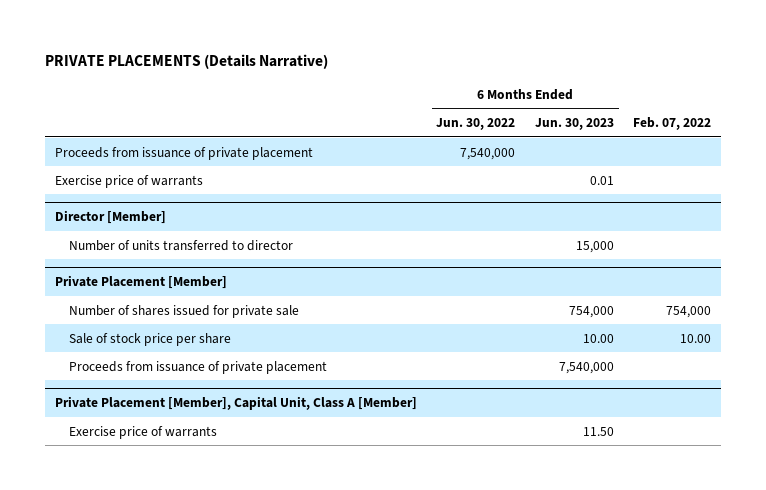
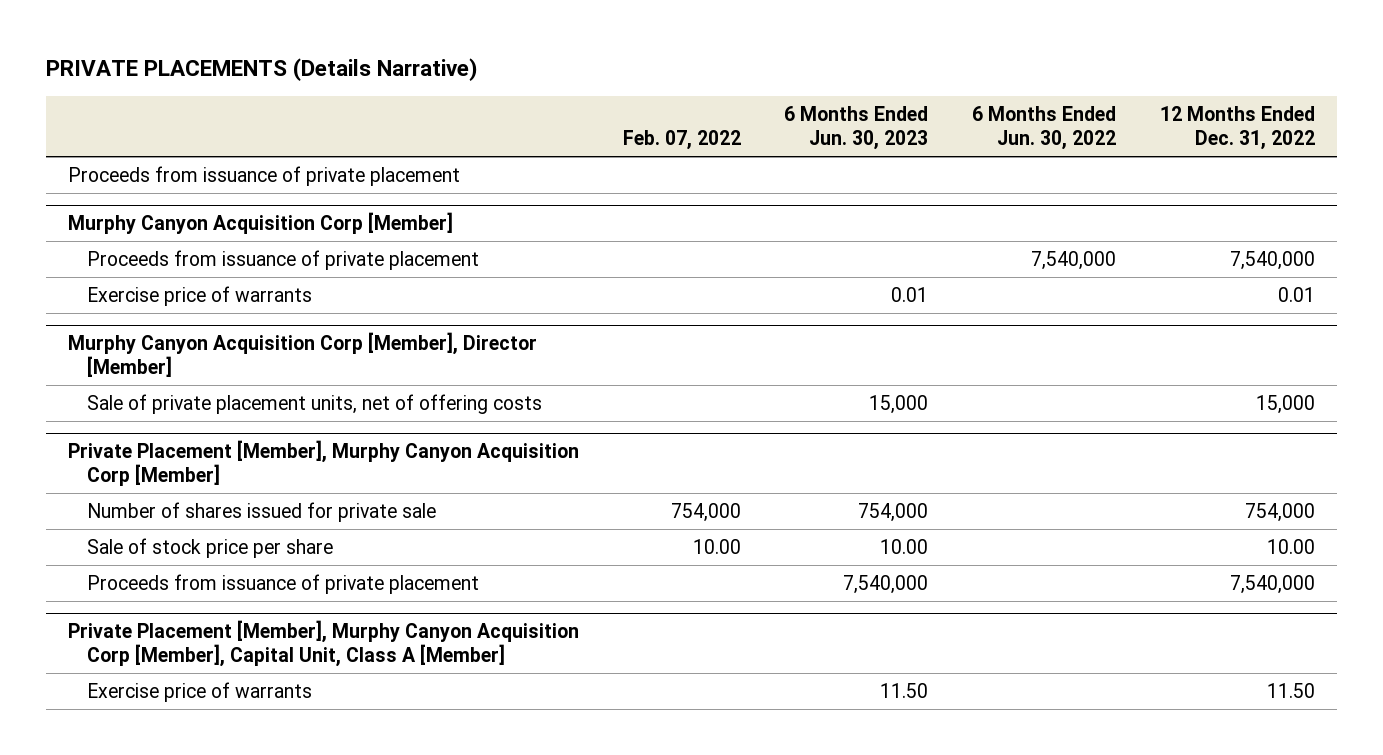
- | 6 Months Ended Jun. 30, 2022 | 6 Months Ended Jun. 30, 2023 | Feb. 07, 2022
+ | Feb. 07, 2022 | 6 Months Ended Jun. 30, 2023 | 6 Months Ended Jun. 30, 2022 | 12 Months Ended Dec. 31, 2022
+ Proceeds from issuance of private placement
+ Murphy Canyon Acquisition Corp [Member]
- Director [Member]
- Number of units transferred to director | | 15,000 |
- Private Placement [Member]
+ Murphy Canyon Acquisition Corp [Member], Director [Member]
+ Sale of private placement units, net of offering costs | | 15,000 | | 15,000
+ Private Placement [Member], Murphy Canyon Acquisition Corp [Member]
- Private Placement [Member], Capital Unit, Class A [Member]
+ Private Placement [Member], Murphy Canyon Acquisition Corp [Member], Capital Unit, Class A [Member]

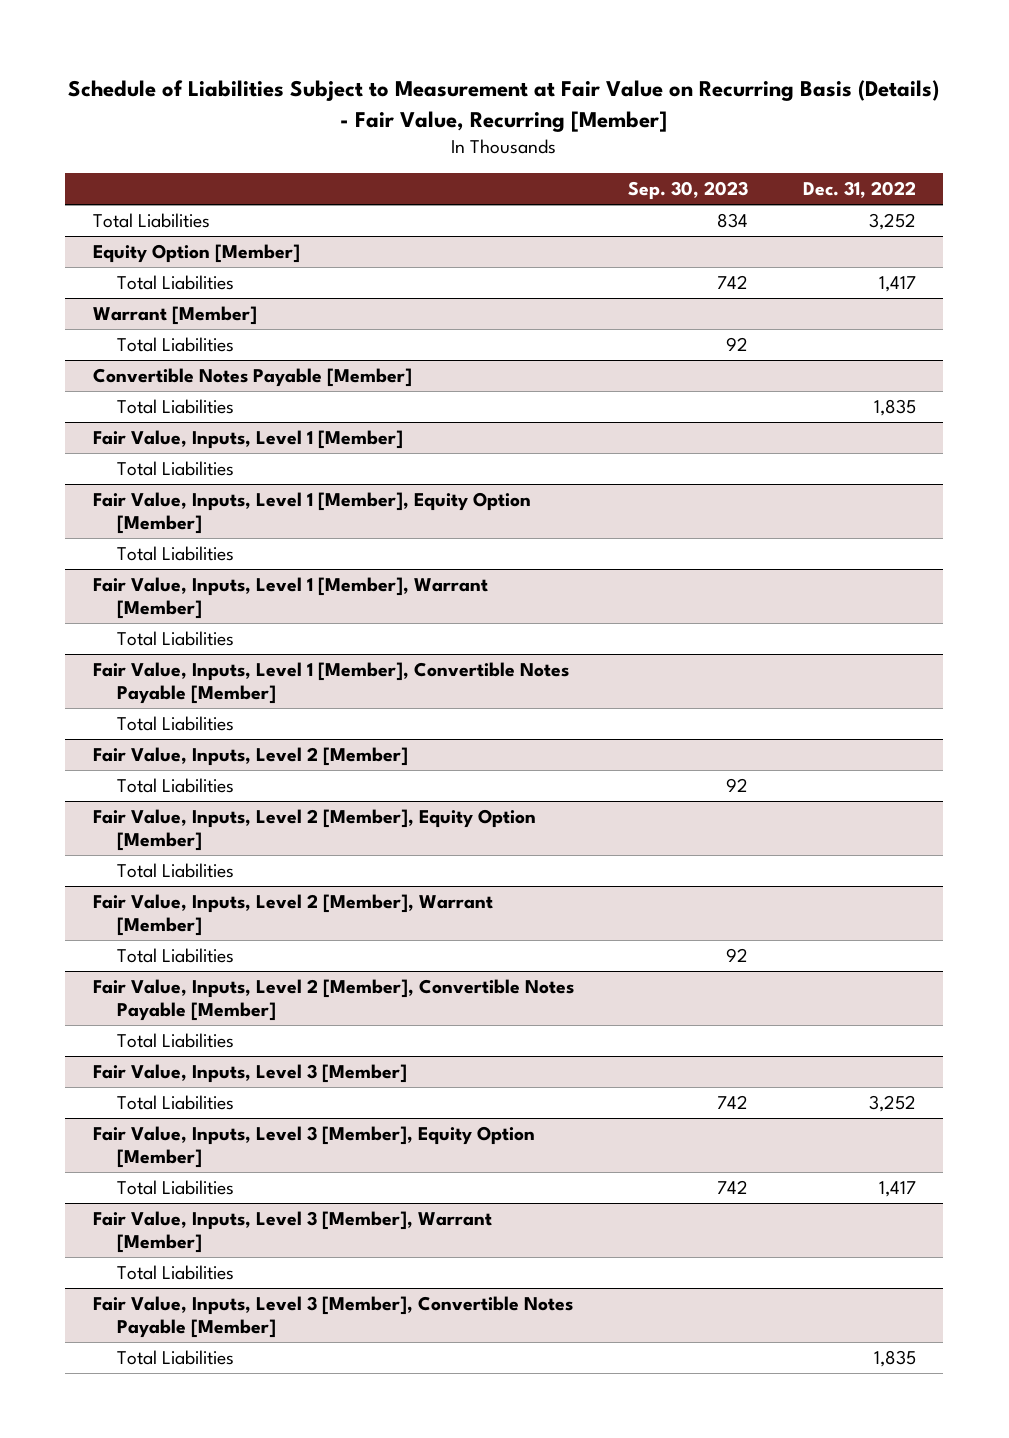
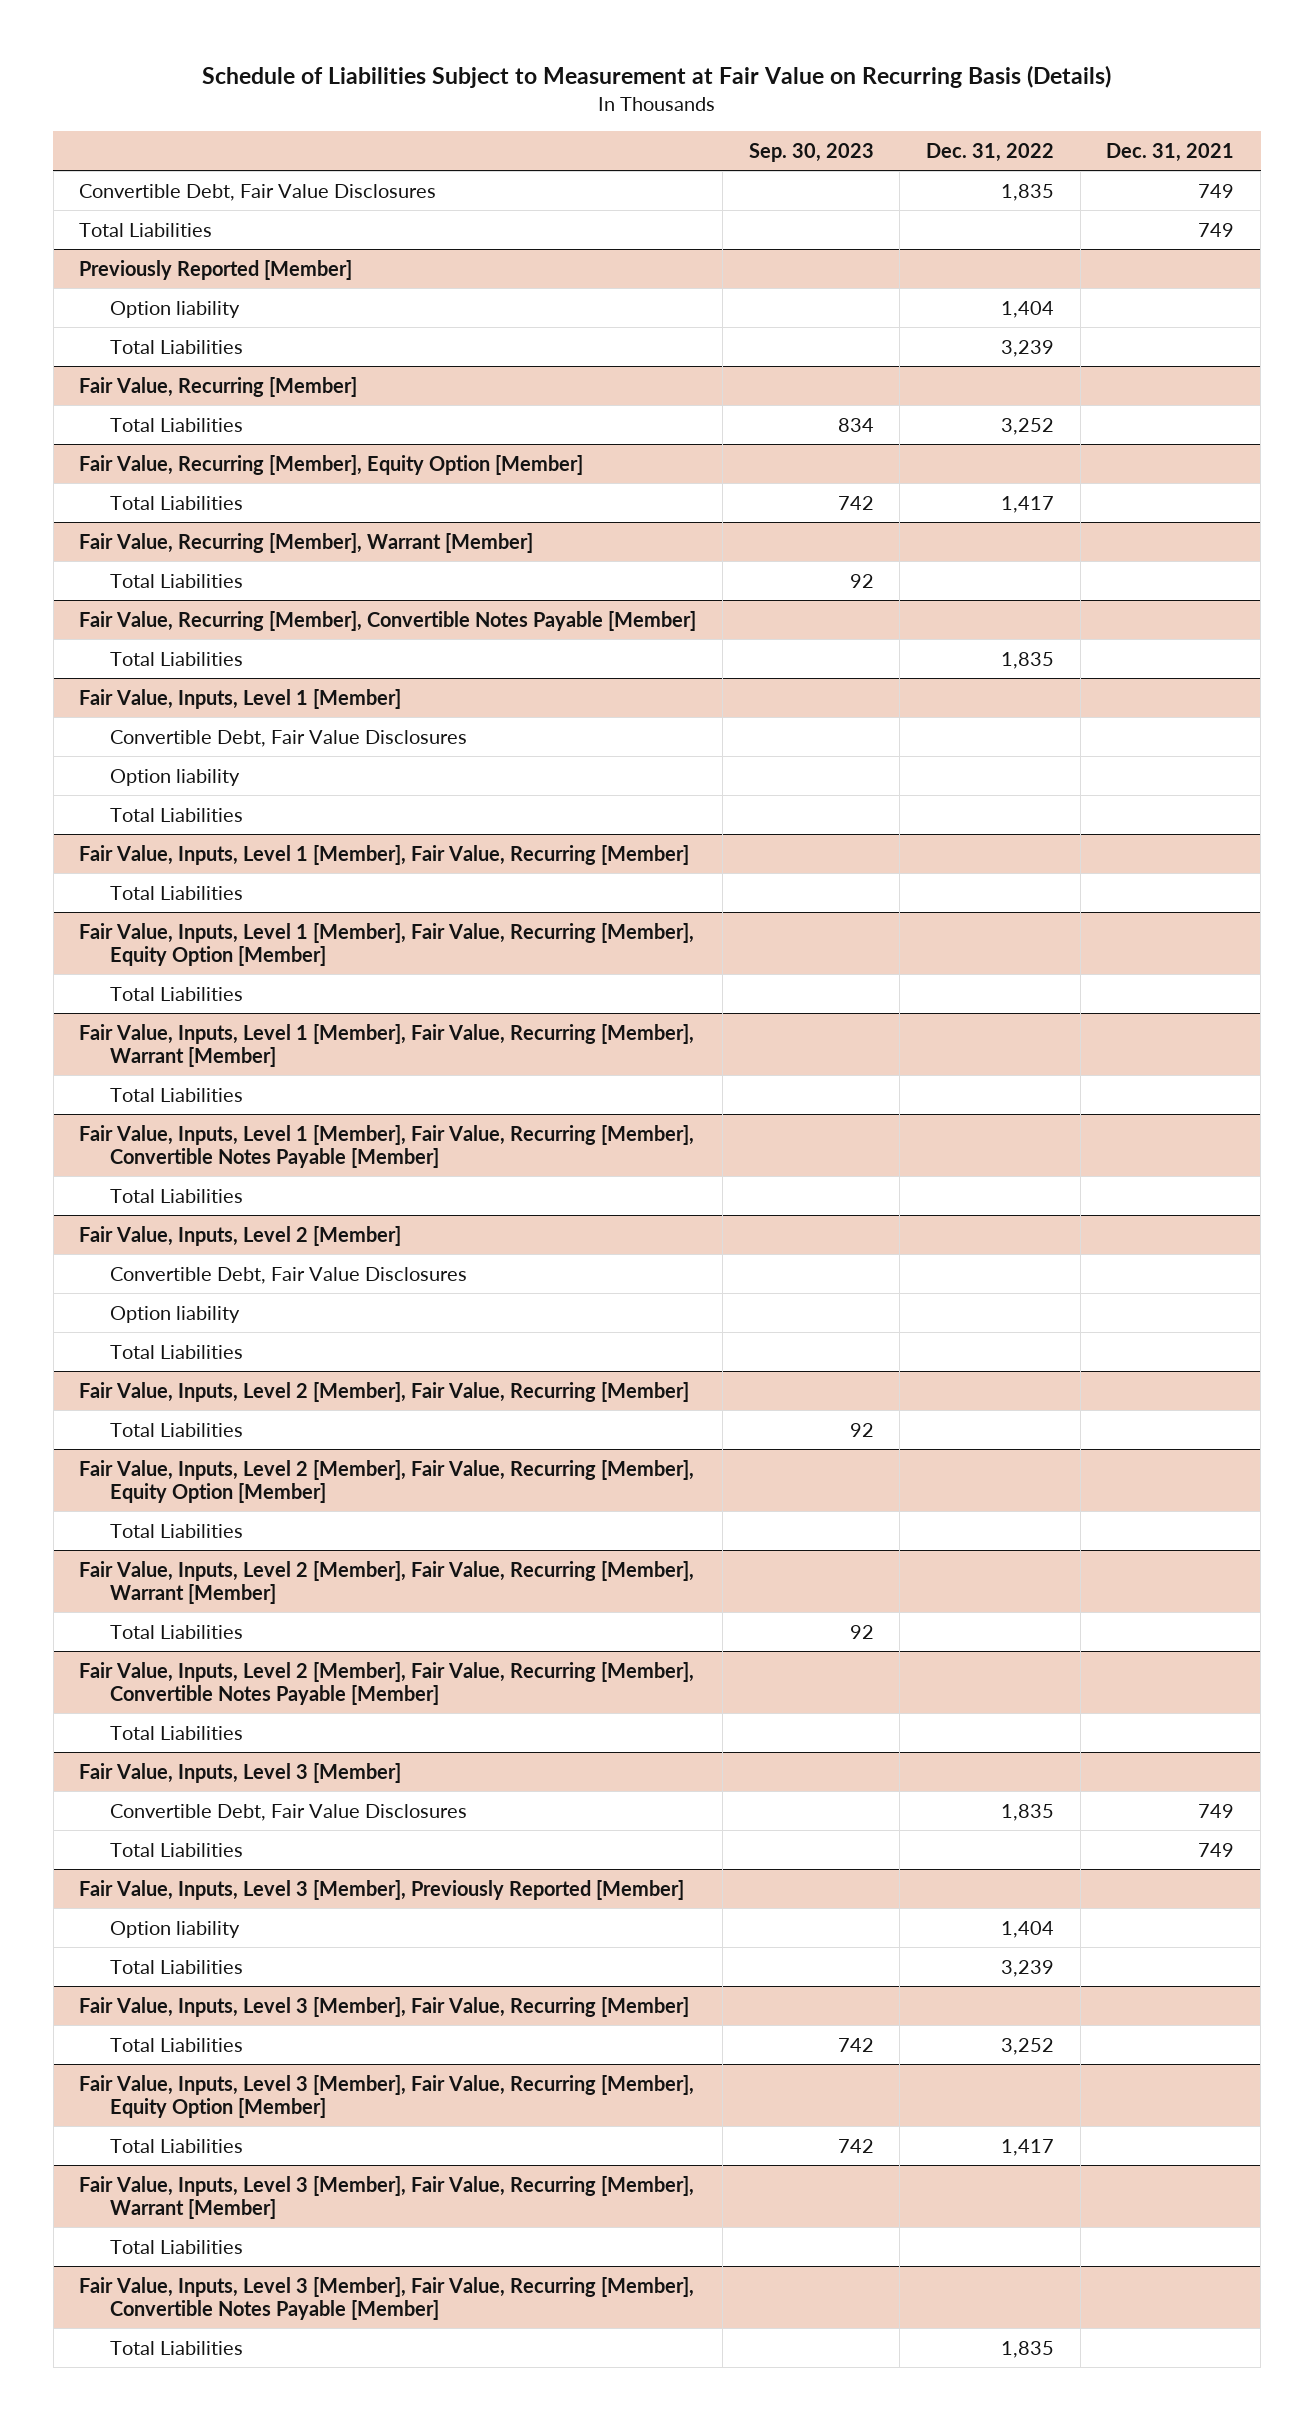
- Schedule of Liabilities Subject to Measurement at Fair Value on Recurring Basis (Details) - Fair Value, Recurring [Member]
+ Schedule of Liabilities Subject to Measurement at Fair Value on Recurring Basis (Details)
- | Sep. 30, 2023 | Dec. 31, 2022
+ | Sep. 30, 2023 | Dec. 31, 2022 | Dec. 31, 2021
+ Convertible Debt, Fair Value Disclosures | | 1,835 | 749
+ Total Liabilities | | | 749
+ Previously Reported [Member]
+ Option liability | | 1,404 |
+ Total Liabilities | | 3,239 |
+ Fair Value, Recurring [Member]
- Equity Option [Member]
+ Fair Value, Recurring [Member], Equity Option [Member]
- Warrant [Member]
+ Fair Value, Recurring [Member], Warrant [Member]
- Convertible Notes Payable [Member]
+ Fair Value, Recurring [Member], Convertible Notes Payable [Member]
@ Fair Value, Inputs, Level 1 [Member]
+ Convertible Debt, Fair Value Disclosures
+ Option liability
- Fair Value, Inputs, Level 1 [Member], Equity Option [Member]
+ Fair Value, Inputs, Level 1 [Member], Fair Value, Recurring [Member]
- Fair Value, Inputs, Level 1 [Member], Warrant [Member]
+ Fair Value, Inputs, Level 1 [Member], Fair Value, Recurring [Member], Equity Option [Member]
- Fair Value, Inputs, Level 1 [Member], Convertible Notes Payable [Member]
+ Fair Value, Inputs, Level 1 [Member], Fair Value, Recurring [Member], Warrant [Member]
+ Fair Value, Inputs, Level 1 [Member], Fair Value, Recurring [Member], Convertible Notes Payable [Member]
+ Total Liabilities
@ Fair Value, Inputs, Level 2 [Member]
+ Convertible Debt, Fair Value Disclosures
+ Option liability
+ Total Liabilities
+ Fair Value, Inputs, Level 2 [Member], Fair Value, Recurring [Member]
- Fair Value, Inputs, Level 2 [Member], Equity Option [Member]
+ Fair Value, Inputs, Level 2 [Member], Fair Value, Recurring [Member], Equity Option [Member]
- Fair Value, Inputs, Level 2 [Member], Warrant [Member]
+ Fair Value, Inputs, Level 2 [Member], Fair Value, Recurring [Member], Warrant [Member]
- Fair Value, Inputs, Level 2 [Member], Convertible Notes Payable [Member]
+ Fair Value, Inputs, Level 2 [Member], Fair Value, Recurring [Member], Convertible Notes Payable [Member]
@ Fair Value, Inputs, Level 3 [Member]
+ Convertible Debt, Fair Value Disclosures | | 1,835 | 749
+ Total Liabilities | | | 749
+ Fair Value, Inputs, Level 3 [Member], Previously Reported [Member]
+ Option liability | | 1,404 |
+ Total Liabilities | | 3,239 |
+ Fair Value, Inputs, Level 3 [Member], Fair Value, Recurring [Member]
- Fair Value, Inputs, Level 3 [Member], Equity Option [Member]
+ Fair Value, Inputs, Level 3 [Member], Fair Value, Recurring [Member], Equity Option [Member]
- Fair Value, Inputs, Level 3 [Member], Warrant [Member]
+ Fair Value, Inputs, Level 3 [Member], Fair Value, Recurring [Member], Warrant [Member]
- Fair Value, Inputs, Level 3 [Member], Convertible Notes Payable [Member]
+ Fair Value, Inputs, Level 3 [Member], Fair Value, Recurring [Member], Convertible Notes Payable [Member]

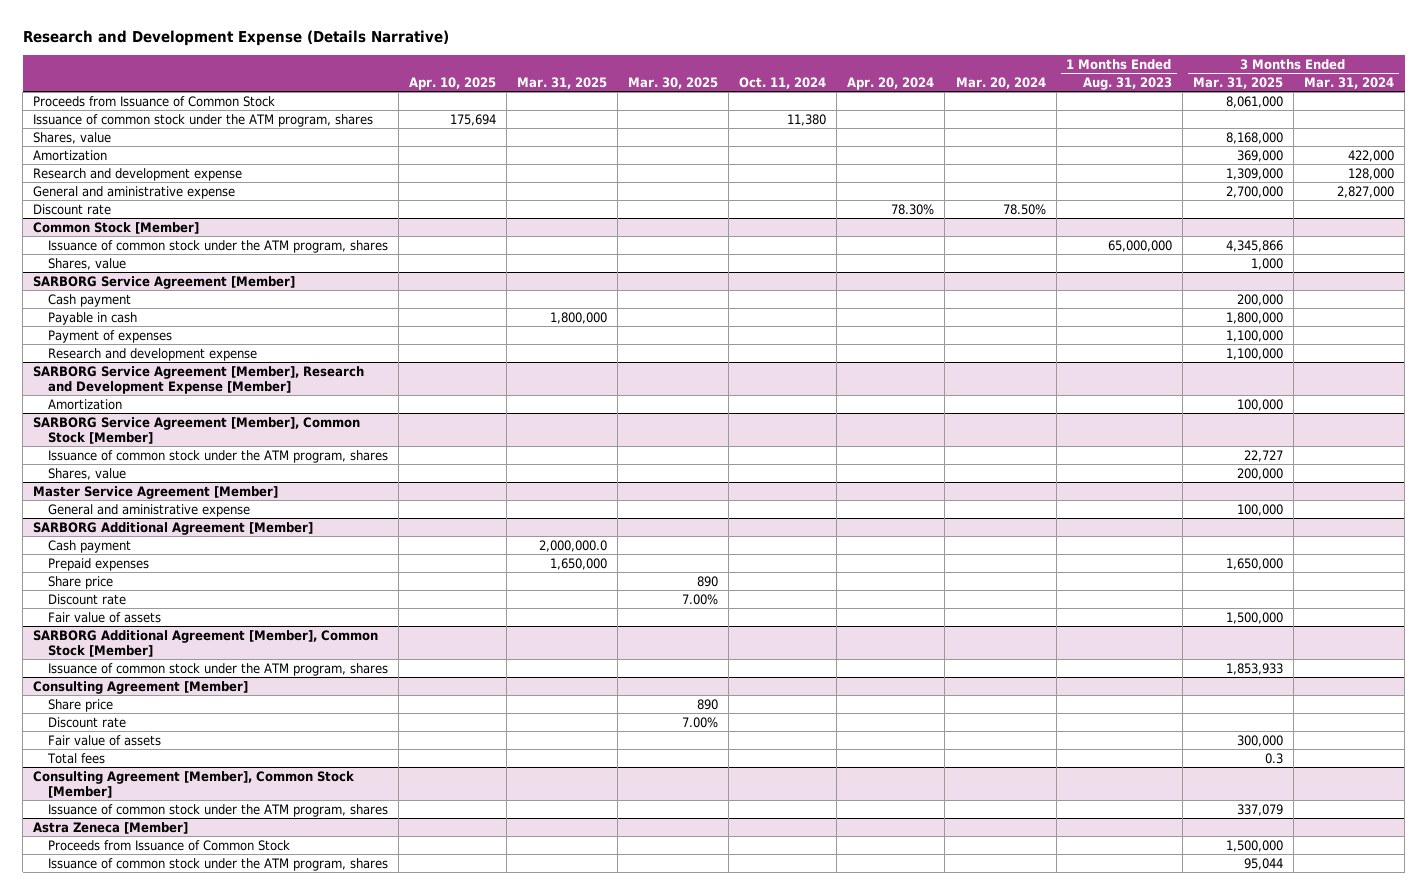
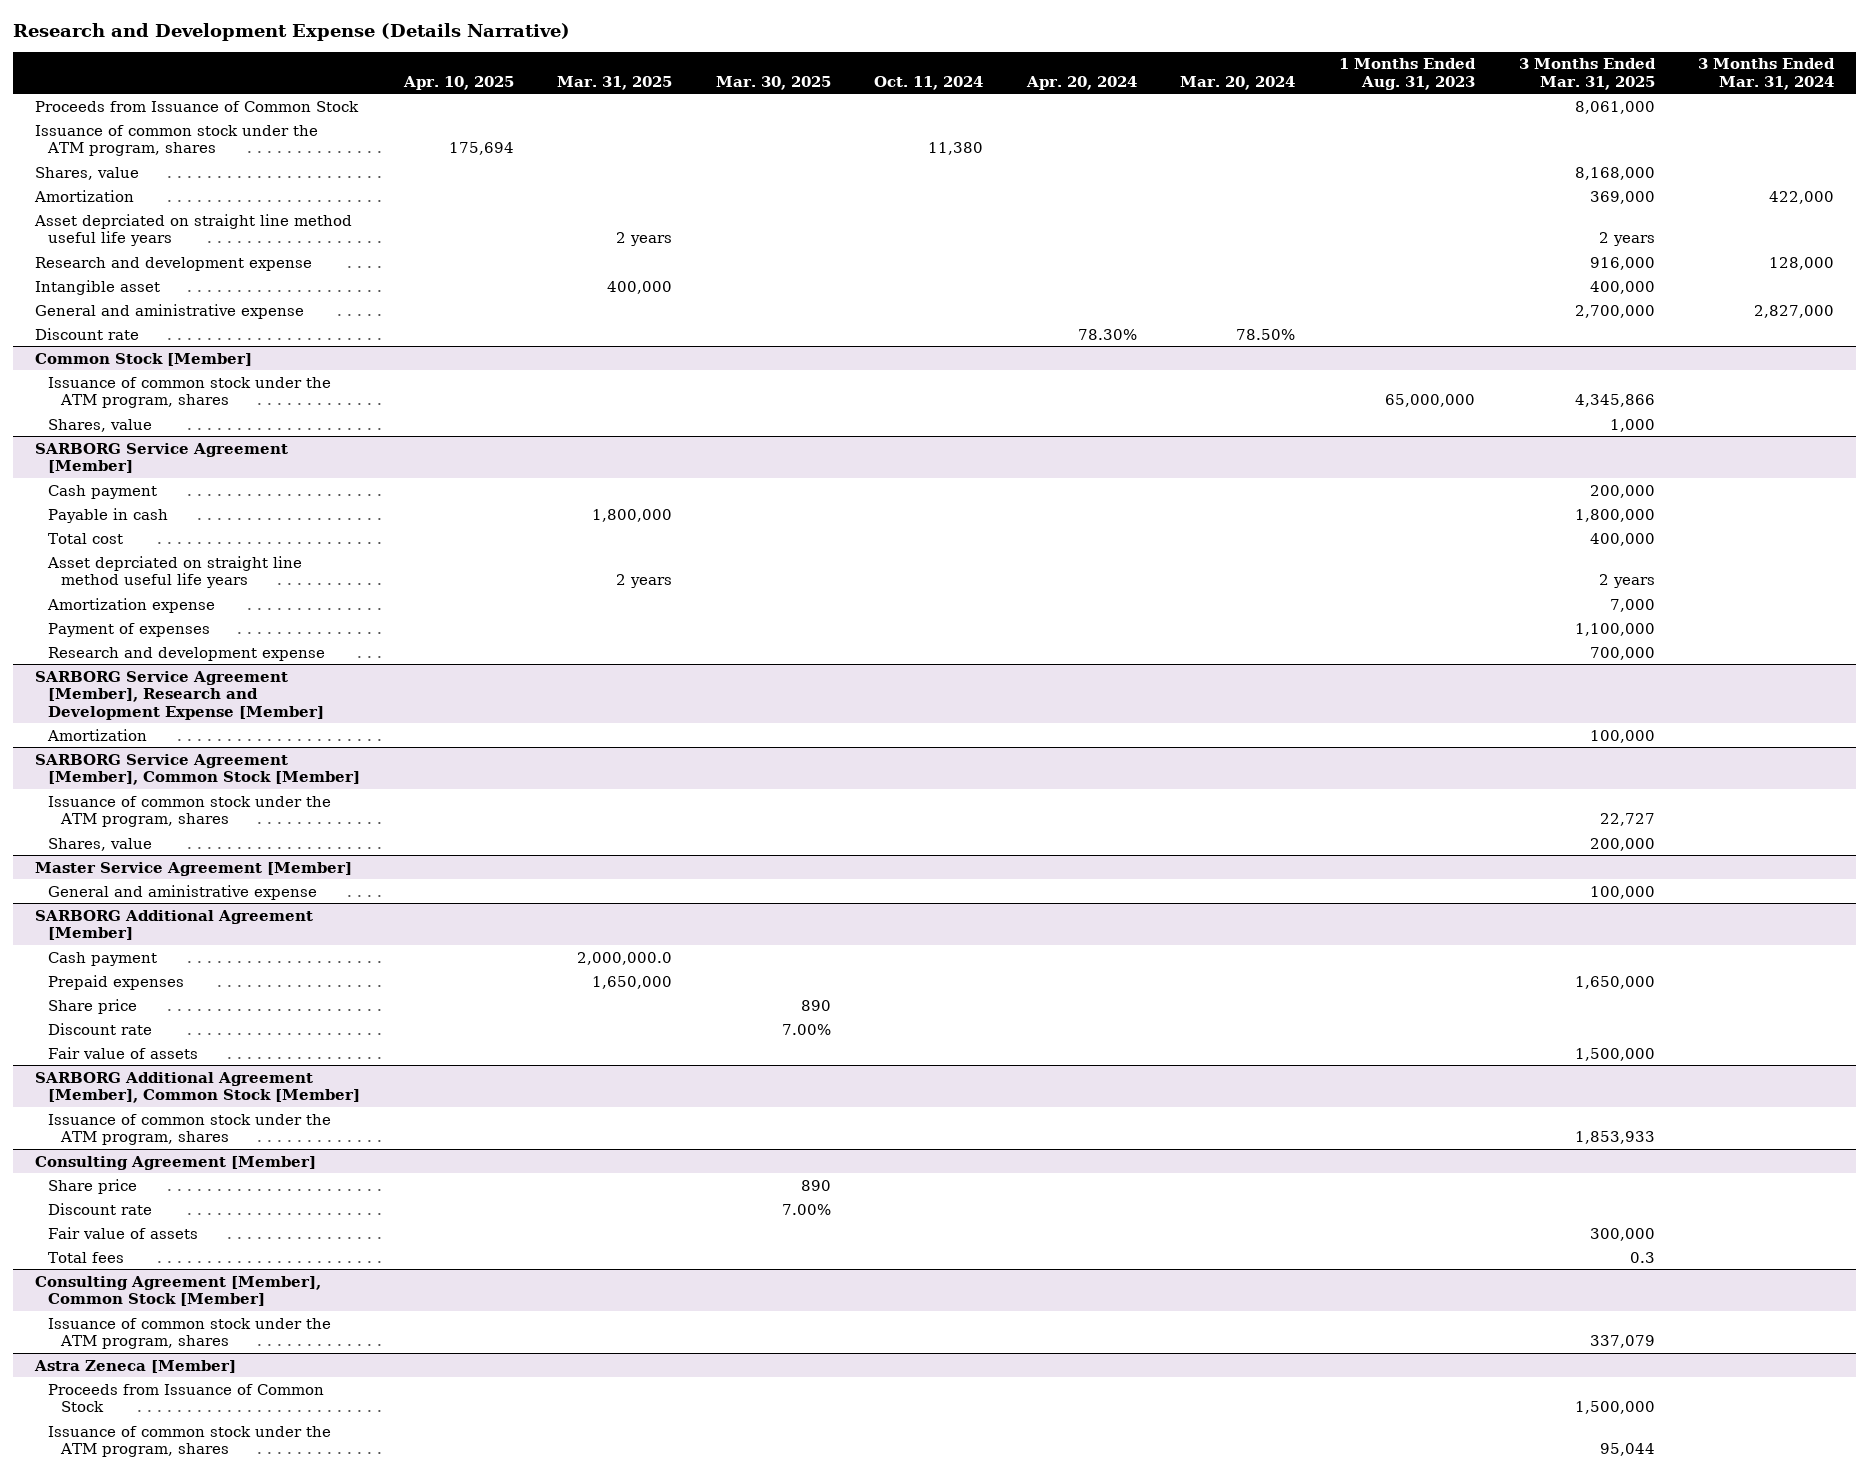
- Research and development expense | | | | | | | | 1,309,000 | 128,000
+ Asset deprciated on straight line method useful life years | | 2 years | | | | | | 2 years |
+ Research and development expense | | | | | | | | 916,000 | 128,000
+ Intangible asset | | 400,000 | | | | | | 400,000 |
@ SARBORG Service Agreement [Member]
+ Total cost | | | | | | | | 400,000 |
+ Asset deprciated on straight line method useful life years | | 2 years | | | | | | 2 years |
+ Amortization expense | | | | | | | | 7,000 |
- Research and development expense | | | | | | | | 1,100,000 |
+ Research and development expense | | | | | | | | 700,000 |

